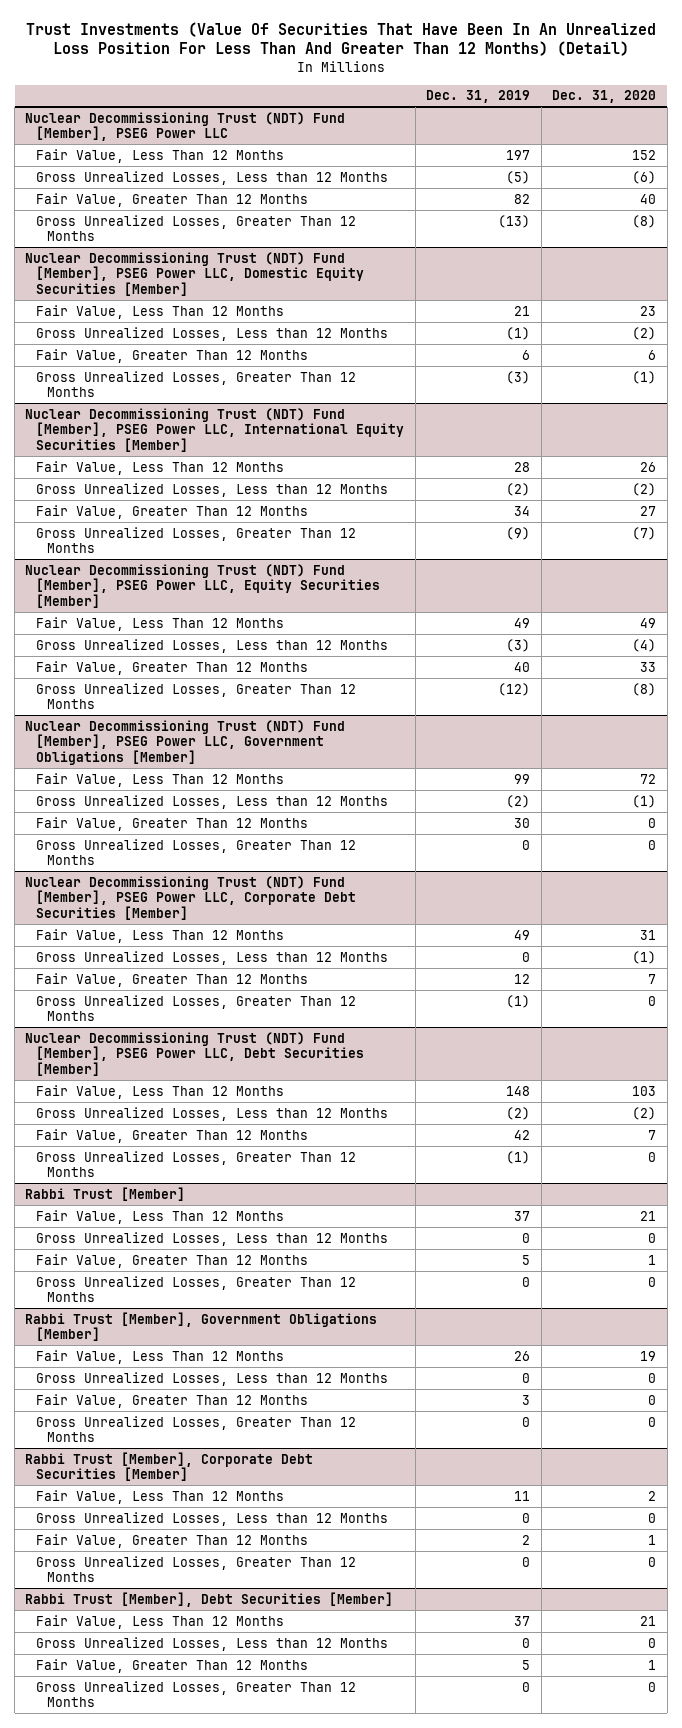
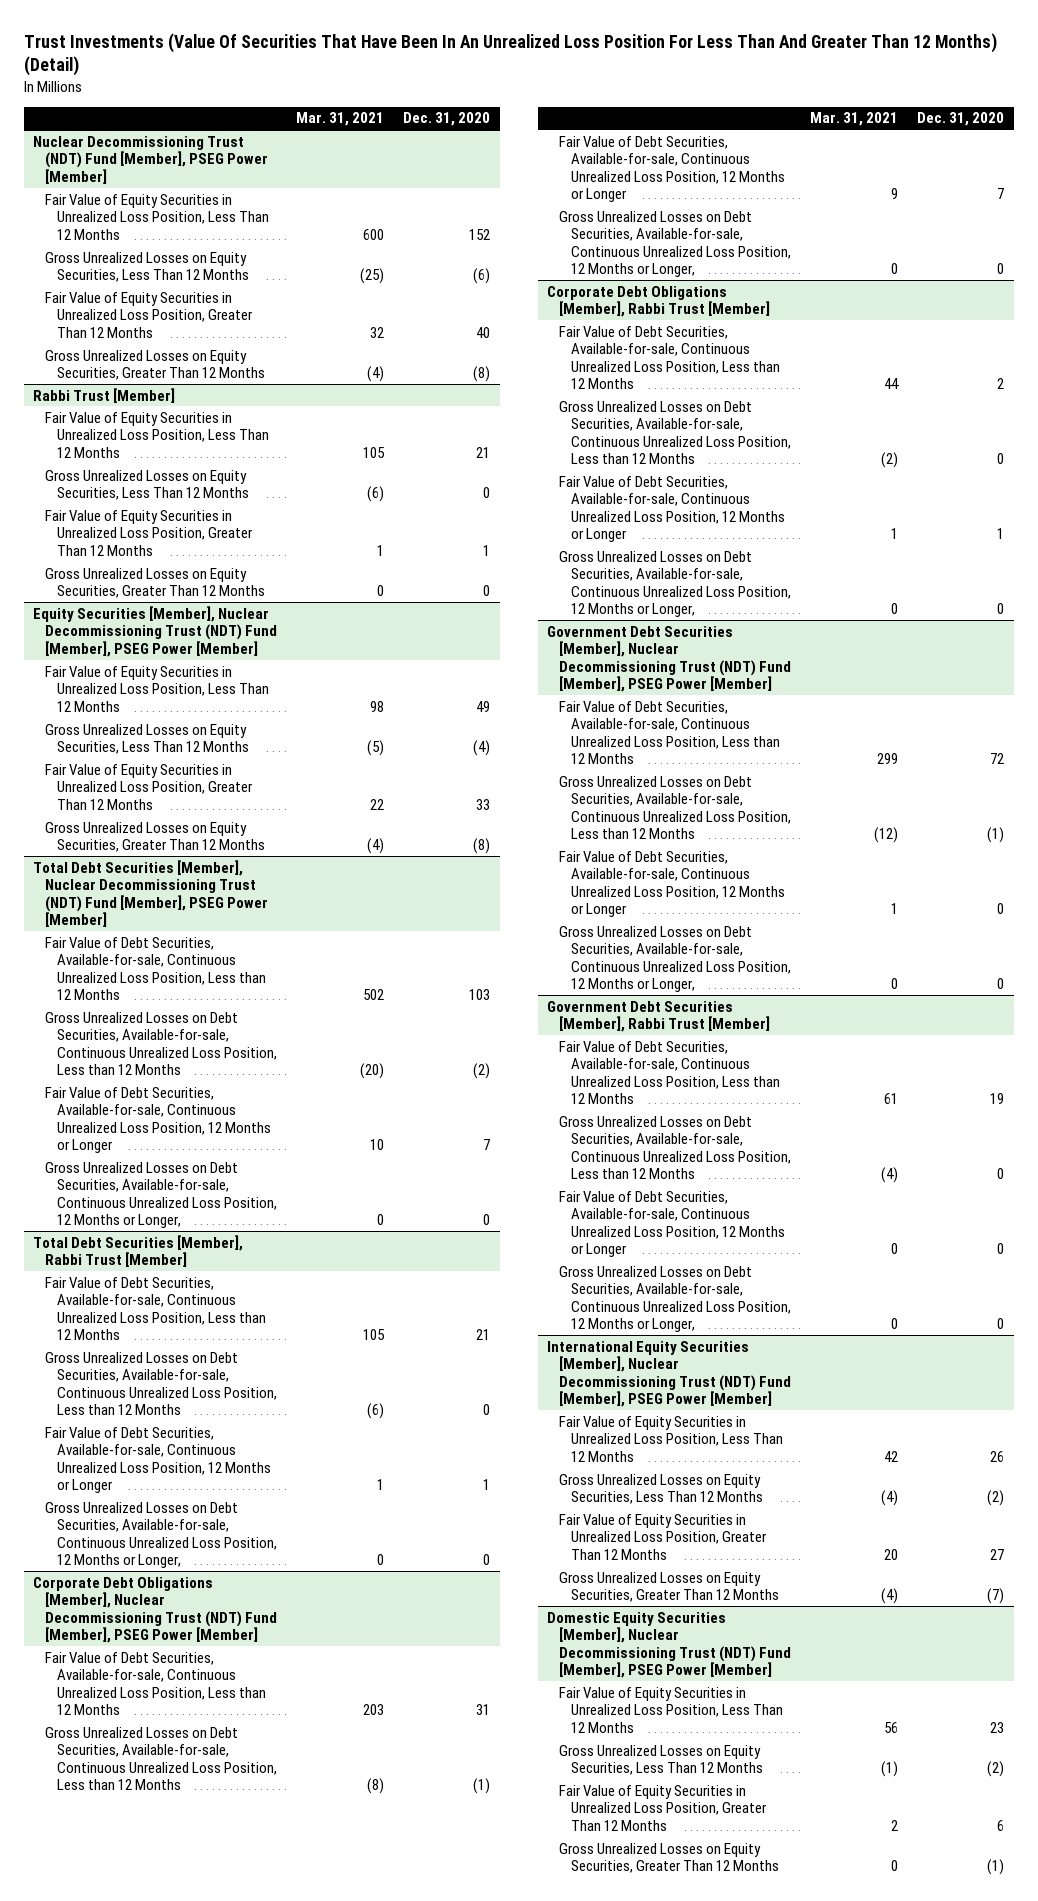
- | Dec. 31, 2019 | Dec. 31, 2020
+ | Mar. 31, 2021 | Dec. 31, 2020
- Nuclear Decommissioning Trust (NDT) Fund [Member], PSEG Power LLC
- Fair Value, Less Than 12 Months | 197 | 152
- Gross Unrealized Losses, Less than 12 Months | (5) | (6)
- Fair Value, Greater Than 12 Months | 82 | 40
- Gross Unrealized Losses, Greater Than 12 Months | (13) | (8)
- Nuclear Decommissioning Trust (NDT) Fund [Member], PSEG Power LLC, Domestic Equity Securities [Member]
- Fair Value, Less Than 12 Months | 21 | 23
- Gross Unrealized Losses, Less than 12 Months | (1) | (2)
- Fair Value, Greater Than 12 Months | 6 | 6
- Gross Unrealized Losses, Greater Than 12 Months | (3) | (1)
- Nuclear Decommissioning Trust (NDT) Fund [Member], PSEG Power LLC, International Equity Securities [Member]
- Fair Value, Less Than 12 Months | 28 | 26
- Gross Unrealized Losses, Less than 12 Months | (2) | (2)
- Fair Value, Greater Than 12 Months | 34 | 27
- Gross Unrealized Losses, Greater Than 12 Months | (9) | (7)
- Nuclear Decommissioning Trust (NDT) Fund [Member], PSEG Power LLC, Equity Securities [Member]
- Fair Value, Less Than 12 Months | 49 | 49
- Gross Unrealized Losses, Less than 12 Months | (3) | (4)
- Fair Value, Greater Than 12 Months | 40 | 33
- Gross Unrealized Losses, Greater Than 12 Months | (12) | (8)
- Nuclear Decommissioning Trust (NDT) Fund [Member], PSEG Power LLC, Government Obligations [Member]
- Fair Value, Less Than 12 Months | 99 | 72
- Gross Unrealized Losses, Less than 12 Months | (2) | (1)
- Fair Value, Greater Than 12 Months | 30 | 0
- Gross Unrealized Losses, Greater Than 12 Months | 0 | 0
- Nuclear Decommissioning Trust (NDT) Fund [Member], PSEG Power LLC, Corporate Debt Securities [Member]
- Fair Value, Less Than 12 Months | 49 | 31
- Gross Unrealized Losses, Less than 12 Months | 0 | (1)
- Fair Value, Greater Than 12 Months | 12 | 7
- Gross Unrealized Losses, Greater Than 12 Months | (1) | 0
- Nuclear Decommissioning Trust (NDT) Fund [Member], PSEG Power LLC, Debt Securities [Member]
- Fair Value, Less Than 12 Months | 148 | 103
- Gross Unrealized Losses, Less than 12 Months | (2) | (2)
- Fair Value, Greater Than 12 Months | 42 | 7
- Gross Unrealized Losses, Greater Than 12 Months | (1) | 0
+ Nuclear Decommissioning Trust (NDT) Fund [Member], PSEG Power [Member]
+ Fair Value of Equity Securities in Unrealized Loss Position, Less Than 12 Months | 600 | 152
+ Gross Unrealized Losses on Equity Securities, Less Than 12 Months | (25) | (6)
+ Fair Value of Equity Securities in Unrealized Loss Position, Greater Than 12 Months | 32 | 40
+ Gross Unrealized Losses on Equity Securities, Greater Than 12 Months | (4) | (8)
@ Rabbi Trust [Member]
- Fair Value, Less Than 12 Months | 37 | 21
- Gross Unrealized Losses, Less than 12 Months | 0 | 0
- Fair Value, Greater Than 12 Months | 5 | 1
- Gross Unrealized Losses, Greater Than 12 Months | 0 | 0
- Rabbi Trust [Member], Government Obligations [Member]
- Fair Value, Less Than 12 Months | 26 | 19
- Gross Unrealized Losses, Less than 12 Months | 0 | 0
- Fair Value, Greater Than 12 Months | 3 | 0
- Gross Unrealized Losses, Greater Than 12 Months | 0 | 0
- Rabbi Trust [Member], Corporate Debt Securities [Member]
- Fair Value, Less Than 12 Months | 11 | 2
- Gross Unrealized Losses, Less than 12 Months | 0 | 0
- Fair Value, Greater Than 12 Months | 2 | 1
- Gross Unrealized Losses, Greater Than 12 Months | 0 | 0
- Rabbi Trust [Member], Debt Securities [Member]
- Fair Value, Less Than 12 Months | 37 | 21
- Gross Unrealized Losses, Less than 12 Months | 0 | 0
- Fair Value, Greater Than 12 Months | 5 | 1
- Gross Unrealized Losses, Greater Than 12 Months | 0 | 0
@ Rabbi Trust [Member]
+ Fair Value of Equity Securities in Unrealized Loss Position, Less Than 12 Months | 105 | 21
+ Gross Unrealized Losses on Equity Securities, Less Than 12 Months | (6) | 0
+ Fair Value of Equity Securities in Unrealized Loss Position, Greater Than 12 Months | 1 | 1
+ Gross Unrealized Losses on Equity Securities, Greater Than 12 Months | 0 | 0
+ Equity Securities [Member], Nuclear Decommissioning Trust (NDT) Fund [Member], PSEG Power [Member]
+ Fair Value of Equity Securities in Unrealized Loss Position, Less Than 12 Months | 98 | 49
+ Gross Unrealized Losses on Equity Securities, Less Than 12 Months | (5) | (4)
+ Fair Value of Equity Securities in Unrealized Loss Position, Greater Than 12 Months | 22 | 33
+ Gross Unrealized Losses on Equity Securities, Greater Than 12 Months | (4) | (8)
+ Total Debt Securities [Member], Nuclear Decommissioning Trust (NDT) Fund [Member], PSEG Power [Member]
+ Fair Value of Debt Securities, Available-for-sale, Continuous Unrealized Loss Position, Less than 12 Months | 502 | 103
+ Gross Unrealized Losses on Debt Securities, Available-for-sale, Continuous Unrealized Loss Position, Less than 12 Months | (20) | (2)
+ Fair Value of Debt Securities, Available-for-sale, Continuous Unrealized Loss Position, 12 Months or Longer | 10 | 7
+ Gross Unrealized Losses on Debt Securities, Available-for-sale, Continuous Unrealized Loss Position, 12 Months or Longer, | 0 | 0
+ Total Debt Securities [Member], Rabbi Trust [Member]
+ Fair Value of Debt Securities, Available-for-sale, Continuous Unrealized Loss Position, Less than 12 Months | 105 | 21
+ Gross Unrealized Losses on Debt Securities, Available-for-sale, Continuous Unrealized Loss Position, Less than 12 Months | (6) | 0
+ Fair Value of Debt Securities, Available-for-sale, Continuous Unrealized Loss Position, 12 Months or Longer | 1 | 1
+ Gross Unrealized Losses on Debt Securities, Available-for-sale, Continuous Unrealized Loss Position, 12 Months or Longer, | 0 | 0
+ Corporate Debt Obligations [Member], Nuclear Decommissioning Trust (NDT) Fund [Member], PSEG Power [Member]
+ Fair Value of Debt Securities, Available-for-sale, Continuous Unrealized Loss Position, Less than 12 Months | 203 | 31
+ Gross Unrealized Losses on Debt Securities, Available-for-sale, Continuous Unrealized Loss Position, Less than 12 Months | (8) | (1)
+ Fair Value of Debt Securities, Available-for-sale, Continuous Unrealized Loss Position, 12 Months or Longer | 9 | 7
+ Gross Unrealized Losses on Debt Securities, Available-for-sale, Continuous Unrealized Loss Position, 12 Months or Longer, | 0 | 0
+ Corporate Debt Obligations [Member], Rabbi Trust [Member]
+ Fair Value of Debt Securities, Available-for-sale, Continuous Unrealized Loss Position, Less than 12 Months | 44 | 2
+ Gross Unrealized Losses on Debt Securities, Available-for-sale, Continuous Unrealized Loss Position, Less than 12 Months | (2) | 0
+ Fair Value of Debt Securities, Available-for-sale, Continuous Unrealized Loss Position, 12 Months or Longer | 1 | 1
+ Gross Unrealized Losses on Debt Securities, Available-for-sale, Continuous Unrealized Loss Position, 12 Months or Longer, | 0 | 0
+ Government Debt Securities [Member], Nuclear Decommissioning Trust (NDT) Fund [Member], PSEG Power [Member]
+ Fair Value of Debt Securities, Available-for-sale, Continuous Unrealized Loss Position, Less than 12 Months | 299 | 72
+ Gross Unrealized Losses on Debt Securities, Available-for-sale, Continuous Unrealized Loss Position, Less than 12 Months | (12) | (1)
+ Fair Value of Debt Securities, Available-for-sale, Continuous Unrealized Loss Position, 12 Months or Longer | 1 | 0
+ Gross Unrealized Losses on Debt Securities, Available-for-sale, Continuous Unrealized Loss Position, 12 Months or Longer, | 0 | 0
+ Government Debt Securities [Member], Rabbi Trust [Member]
+ Fair Value of Debt Securities, Available-for-sale, Continuous Unrealized Loss Position, Less than 12 Months | 61 | 19
+ Gross Unrealized Losses on Debt Securities, Available-for-sale, Continuous Unrealized Loss Position, Less than 12 Months | (4) | 0
+ Fair Value of Debt Securities, Available-for-sale, Continuous Unrealized Loss Position, 12 Months or Longer | 0 | 0
+ Gross Unrealized Losses on Debt Securities, Available-for-sale, Continuous Unrealized Loss Position, 12 Months or Longer, | 0 | 0
+ International Equity Securities [Member], Nuclear Decommissioning Trust (NDT) Fund [Member], PSEG Power [Member]
+ Fair Value of Equity Securities in Unrealized Loss Position, Less Than 12 Months | 42 | 26
+ Gross Unrealized Losses on Equity Securities, Less Than 12 Months | (4) | (2)
+ Fair Value of Equity Securities in Unrealized Loss Position, Greater Than 12 Months | 20 | 27
+ Gross Unrealized Losses on Equity Securities, Greater Than 12 Months | (4) | (7)
+ Domestic Equity Securities [Member], Nuclear Decommissioning Trust (NDT) Fund [Member], PSEG Power [Member]
+ Fair Value of Equity Securities in Unrealized Loss Position, Less Than 12 Months | 56 | 23
+ Gross Unrealized Losses on Equity Securities, Less Than 12 Months | (1) | (2)
+ Fair Value of Equity Securities in Unrealized Loss Position, Greater Than 12 Months | 2 | 6
+ Gross Unrealized Losses on Equity Securities, Greater Than 12 Months | 0 | (1)

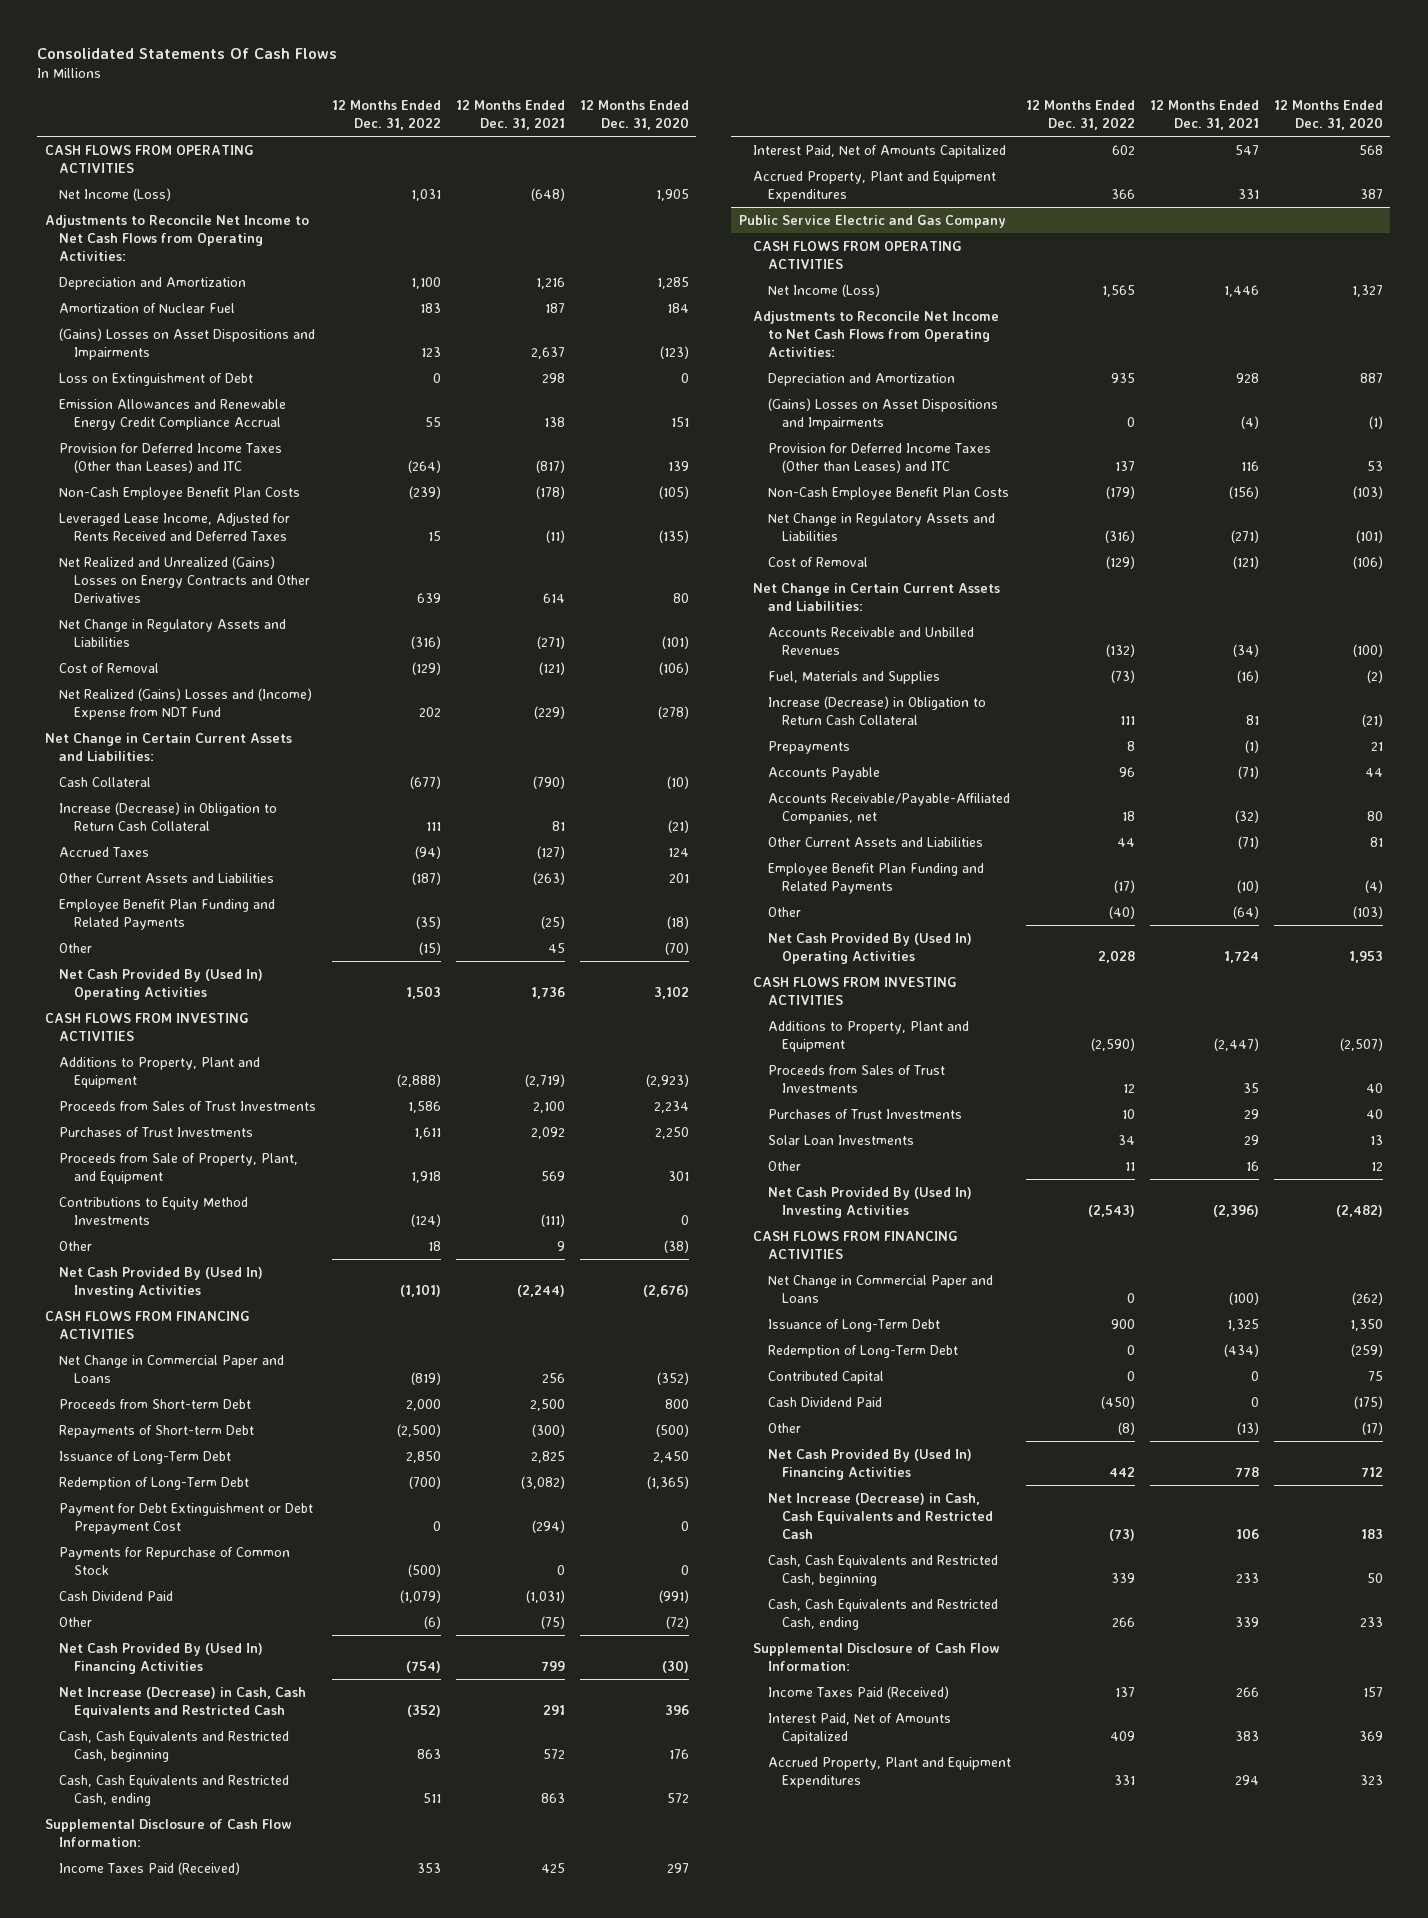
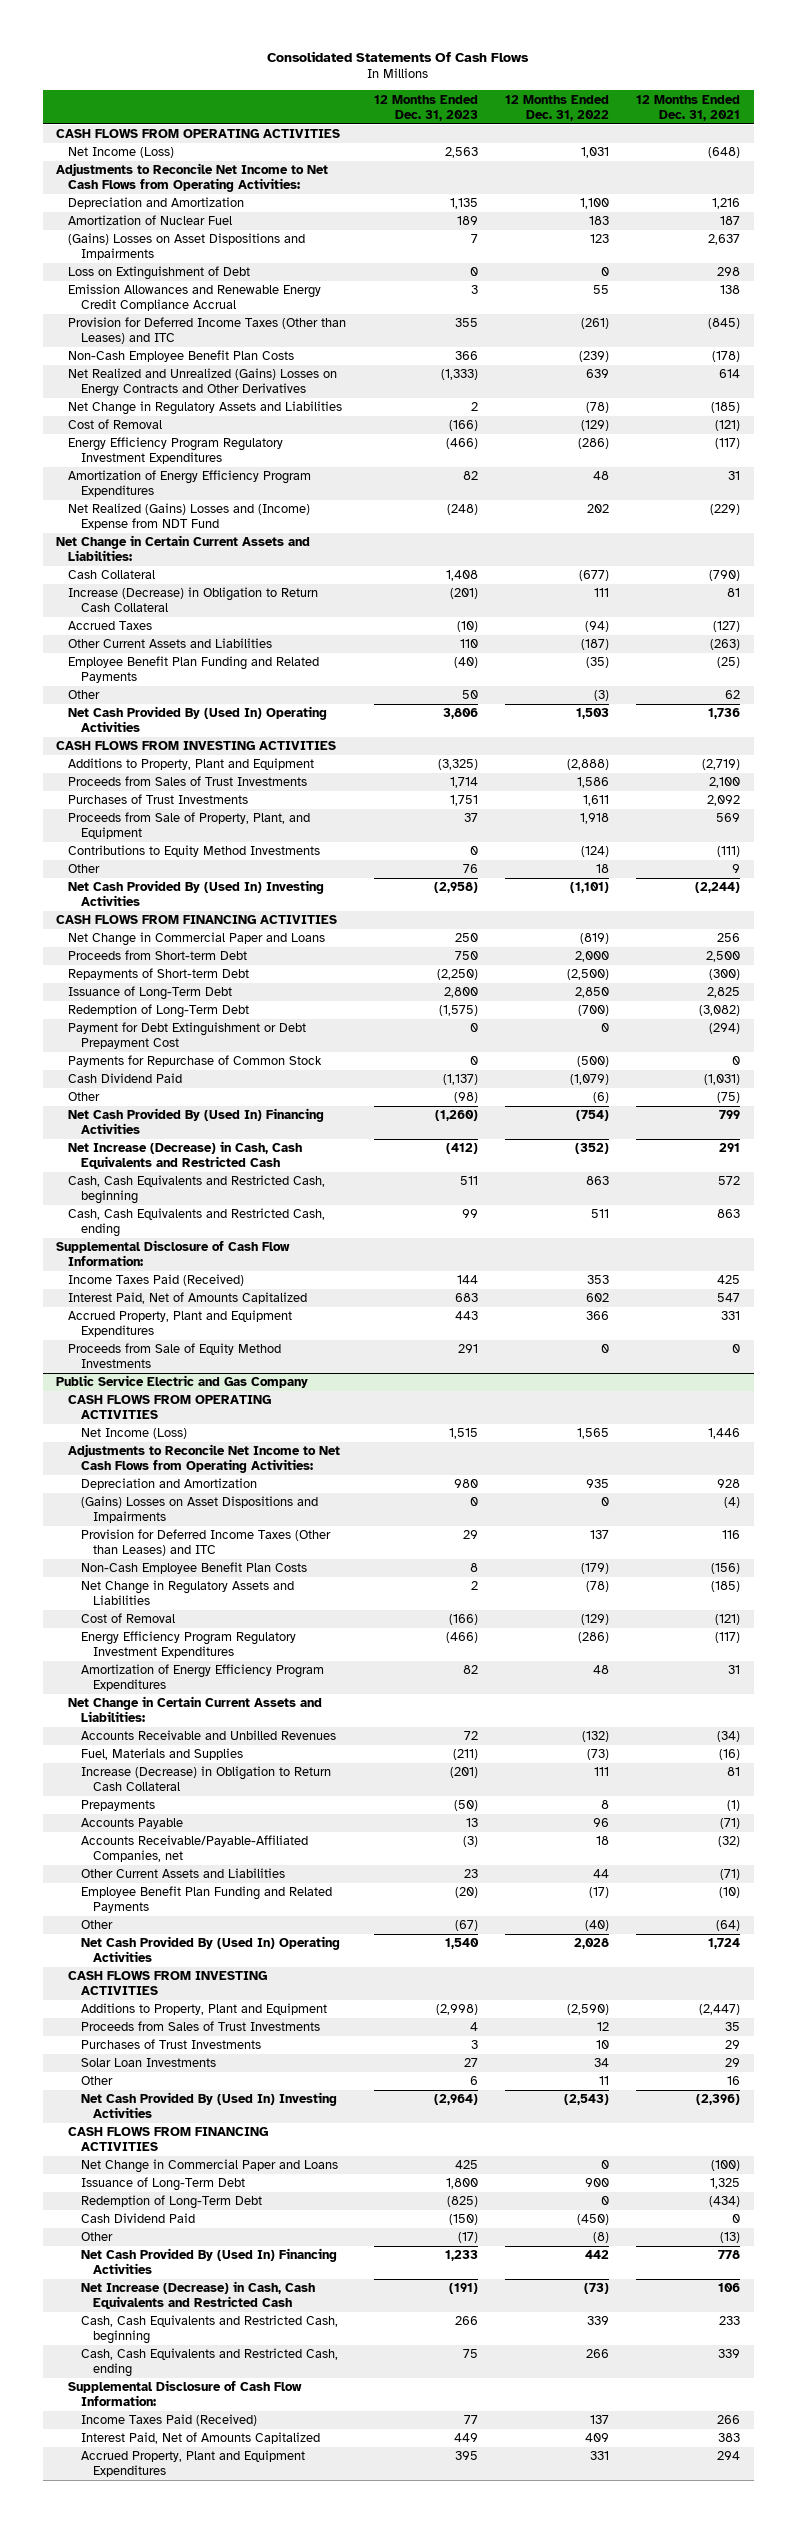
- | 12 Months Ended Dec. 31, 2022 | 12 Months Ended Dec. 31, 2021 | 12 Months Ended Dec. 31, 2020
+ | 12 Months Ended Dec. 31, 2023 | 12 Months Ended Dec. 31, 2022 | 12 Months Ended Dec. 31, 2021
- Provision for Deferred Income Taxes (Other than Leases) and ITC | (264) | (817) | 139
+ Provision for Deferred Income Taxes (Other than Leases) and ITC | 355 | (261) | (845)
- Leveraged Lease Income, Adjusted for Rents Received and Deferred Taxes | 15 | (11) | (135)
- Net Change in Regulatory Assets and Liabilities | (316) | (271) | (101)
+ Net Change in Regulatory Assets and Liabilities | 2 | (78) | (185)
+ Energy Efficiency Program Regulatory Investment Expenditures | (466) | (286) | (117)
+ Amortization of Energy Efficiency Program Expenditures | 82 | 48 | 31
- Other | (15) | 45 | (70)
+ Other | 50 | (3) | 62
+ Proceeds from Sale of Equity Method Investments | 291 | 0 | 0
@ Public Service Electric and Gas Company
- Net Change in Regulatory Assets and Liabilities | (316) | (271) | (101)
+ Net Change in Regulatory Assets and Liabilities | 2 | (78) | (185)
+ Energy Efficiency Program Regulatory Investment Expenditures | (466) | (286) | (117)
+ Amortization of Energy Efficiency Program Expenditures | 82 | 48 | 31
- Contributed Capital | 0 | 0 | 75

